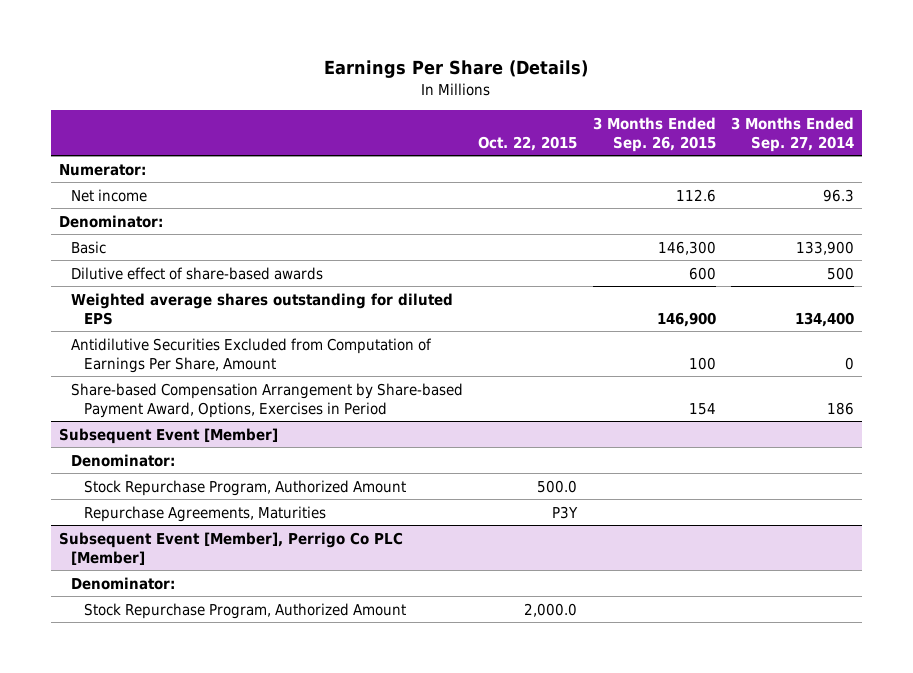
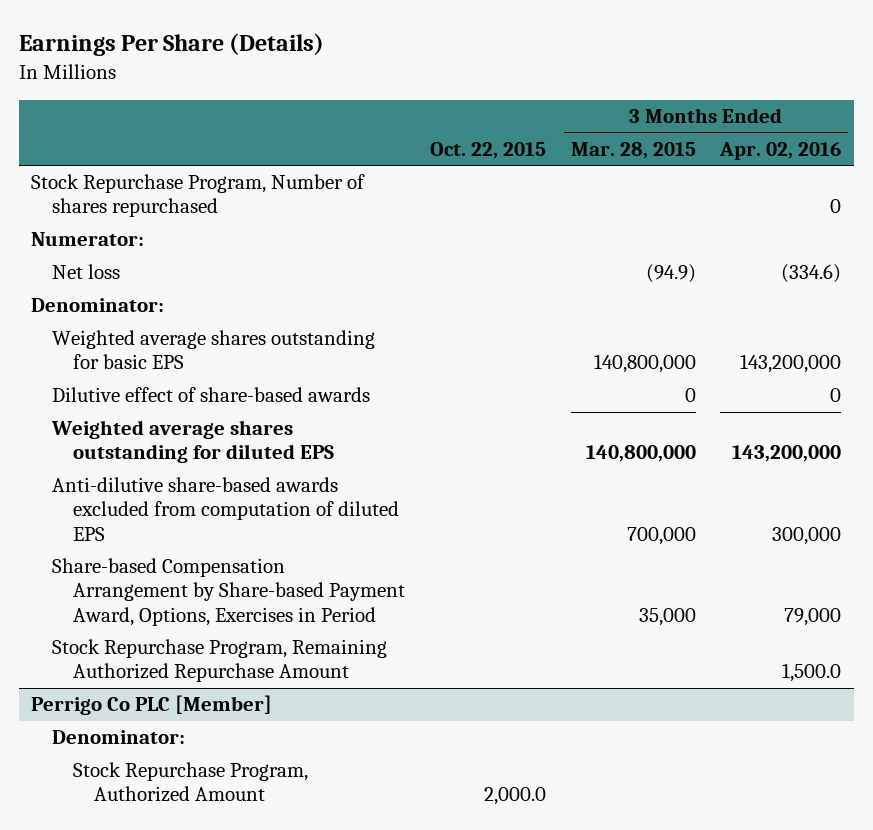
- | Oct. 22, 2015 | 3 Months Ended Sep. 26, 2015 | 3 Months Ended Sep. 27, 2014
+ | Oct. 22, 2015 | 3 Months Ended Mar. 28, 2015 | 3 Months Ended Apr. 02, 2016
+ Stock Repurchase Program, Number of shares repurchased | | | 0
- Net income | | 112.6 | 96.3
+ Net loss | | (94.9) | (334.6)
- Basic | | 146,300 | 133,900
+ Weighted average shares outstanding for basic EPS | | 140,800,000 | 143,200,000
- Antidilutive Securities Excluded from Computation of Earnings Per Share, Amount | | 100 | 0
+ Anti-dilutive share-based awards excluded from computation of diluted EPS | | 700,000 | 300,000
- Subsequent Event [Member]
- Denominator:
- Stock Repurchase Program, Authorized Amount | 500.0 | |
- Repurchase Agreements, Maturities | P3Y | |
- Subsequent Event [Member], Perrigo Co PLC [Member]
+ Stock Repurchase Program, Remaining Authorized Repurchase Amount | | | 1,500.0
+ Perrigo Co PLC [Member]

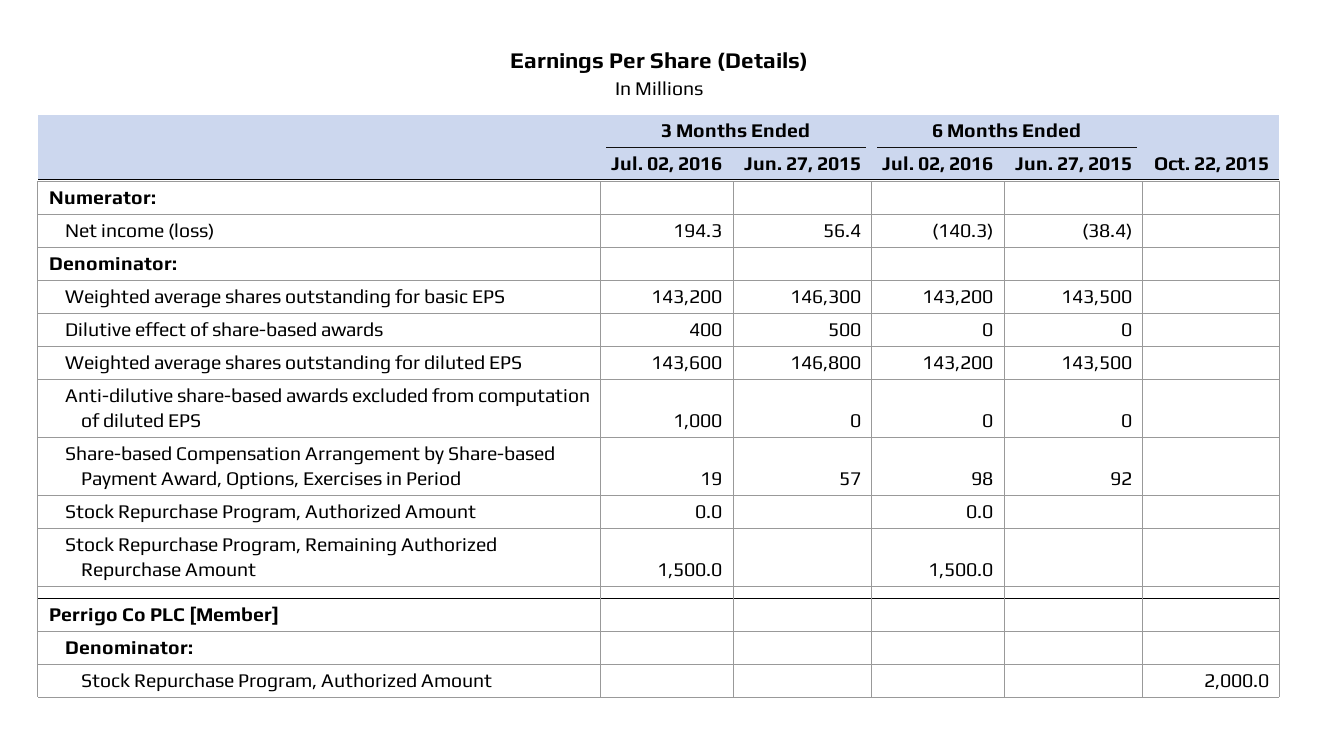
- | Oct. 22, 2015 | 3 Months Ended Mar. 28, 2015 | 3 Months Ended Apr. 02, 2016
+ | 3 Months Ended Jul. 02, 2016 | 3 Months Ended Jun. 27, 2015 | 6 Months Ended Jul. 02, 2016 | 6 Months Ended Jun. 27, 2015 | Oct. 22, 2015
- Stock Repurchase Program, Number of shares repurchased | | | 0
- Net loss | | (94.9) | (334.6)
+ Net income (loss) | 194.3 | 56.4 | (140.3) | (38.4) |
+ Stock Repurchase Program, Authorized Amount | 0.0 | | 0.0 | |

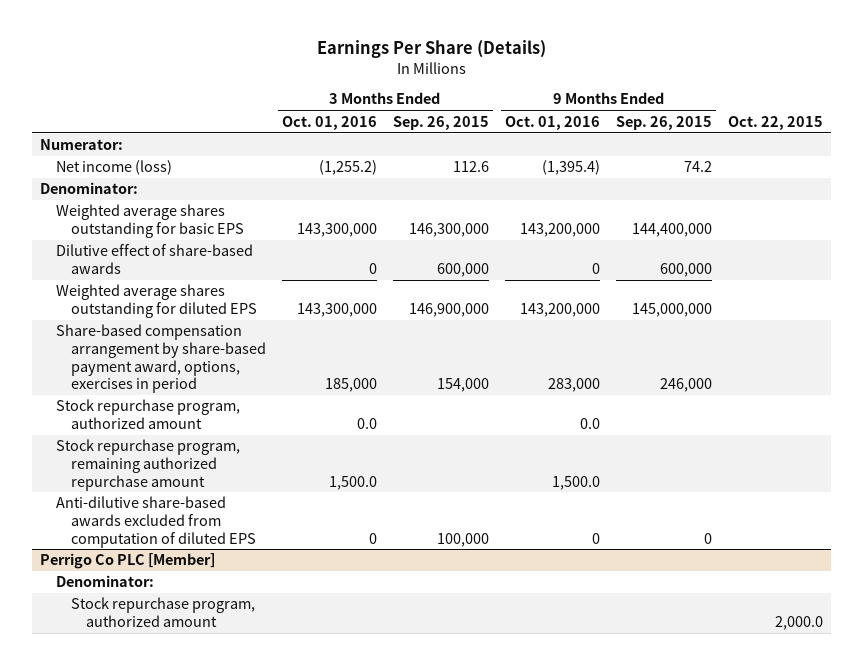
- | 3 Months Ended Jul. 02, 2016 | 3 Months Ended Jun. 27, 2015 | 6 Months Ended Jul. 02, 2016 | 6 Months Ended Jun. 27, 2015 | Oct. 22, 2015
+ | 3 Months Ended Oct. 01, 2016 | 3 Months Ended Sep. 26, 2015 | 9 Months Ended Oct. 01, 2016 | 9 Months Ended Sep. 26, 2015 | Oct. 22, 2015
+ Share-based compensation arrangement by share-based payment award, options, exercises in period | 185,000 | 154,000 | 283,000 | 246,000 |
+ Stock repurchase program, authorized amount | 0.0 | | 0.0 | |
+ Stock repurchase program, remaining authorized repurchase amount | 1,500.0 | | 1,500.0 | |
- Share-based Compensation Arrangement by Share-based Payment Award, Options, Exercises in Period | 19 | 57 | 98 | 92 |
- Stock Repurchase Program, Authorized Amount | 0.0 | | 0.0 | |
- Stock Repurchase Program, Remaining Authorized Repurchase Amount | 1,500.0 | | 1,500.0 | |
@ Perrigo Co PLC [Member]
- Stock Repurchase Program, Authorized Amount | | | | | 2,000.0
+ Stock repurchase program, authorized amount | | | | | 2,000.0

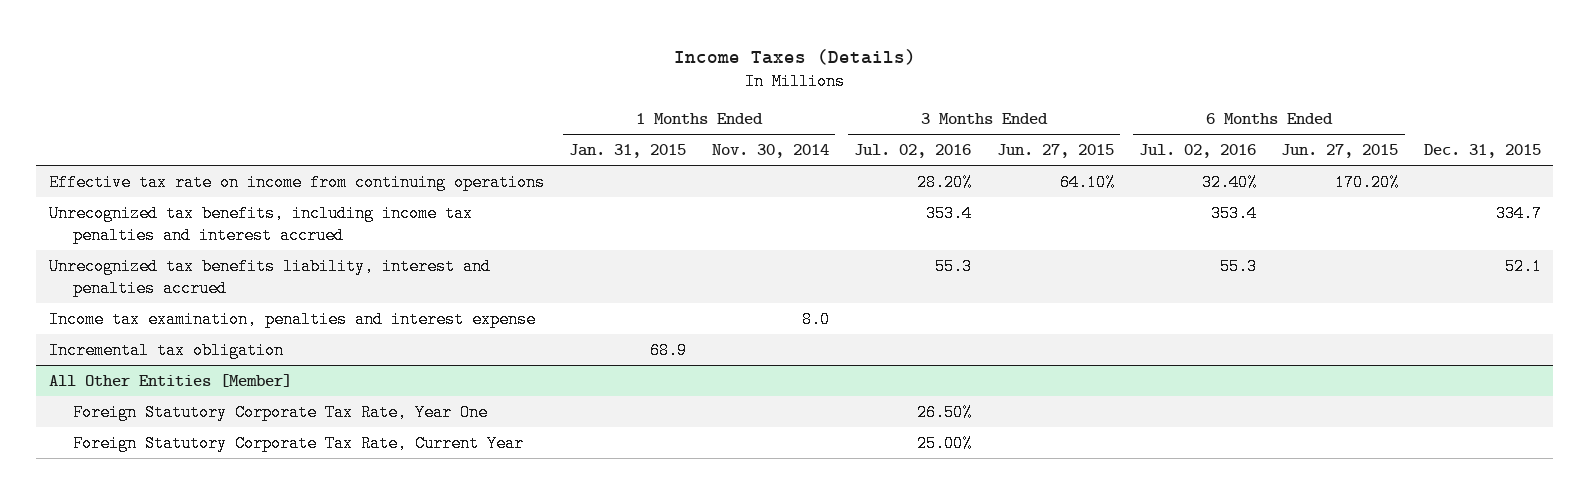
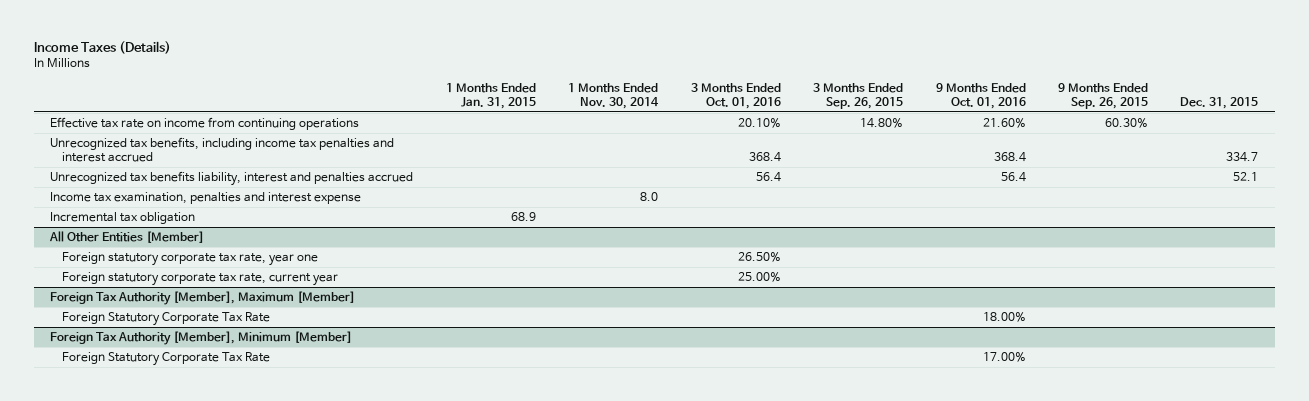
- | 1 Months Ended Jan. 31, 2015 | 1 Months Ended Nov. 30, 2014 | 3 Months Ended Jul. 02, 2016 | 3 Months Ended Jun. 27, 2015 | 6 Months Ended Jul. 02, 2016 | 6 Months Ended Jun. 27, 2015 | Dec. 31, 2015
+ | 1 Months Ended Jan. 31, 2015 | 1 Months Ended Nov. 30, 2014 | 3 Months Ended Oct. 01, 2016 | 3 Months Ended Sep. 26, 2015 | 9 Months Ended Oct. 01, 2016 | 9 Months Ended Sep. 26, 2015 | Dec. 31, 2015
@ All Other Entities [Member]
- Foreign Statutory Corporate Tax Rate, Year One | | | 26.50% | | | |
- Foreign Statutory Corporate Tax Rate, Current Year | | | 25.00% | | | |
+ Foreign statutory corporate tax rate, year one | | | 26.50% | | | |
+ Foreign statutory corporate tax rate, current year | | | 25.00% | | | |
+ Foreign Tax Authority [Member], Maximum [Member]
+ Foreign Statutory Corporate Tax Rate | | | | | 18.00% | |
+ Foreign Tax Authority [Member], Minimum [Member]
+ Foreign Statutory Corporate Tax Rate | | | | | 17.00% | |

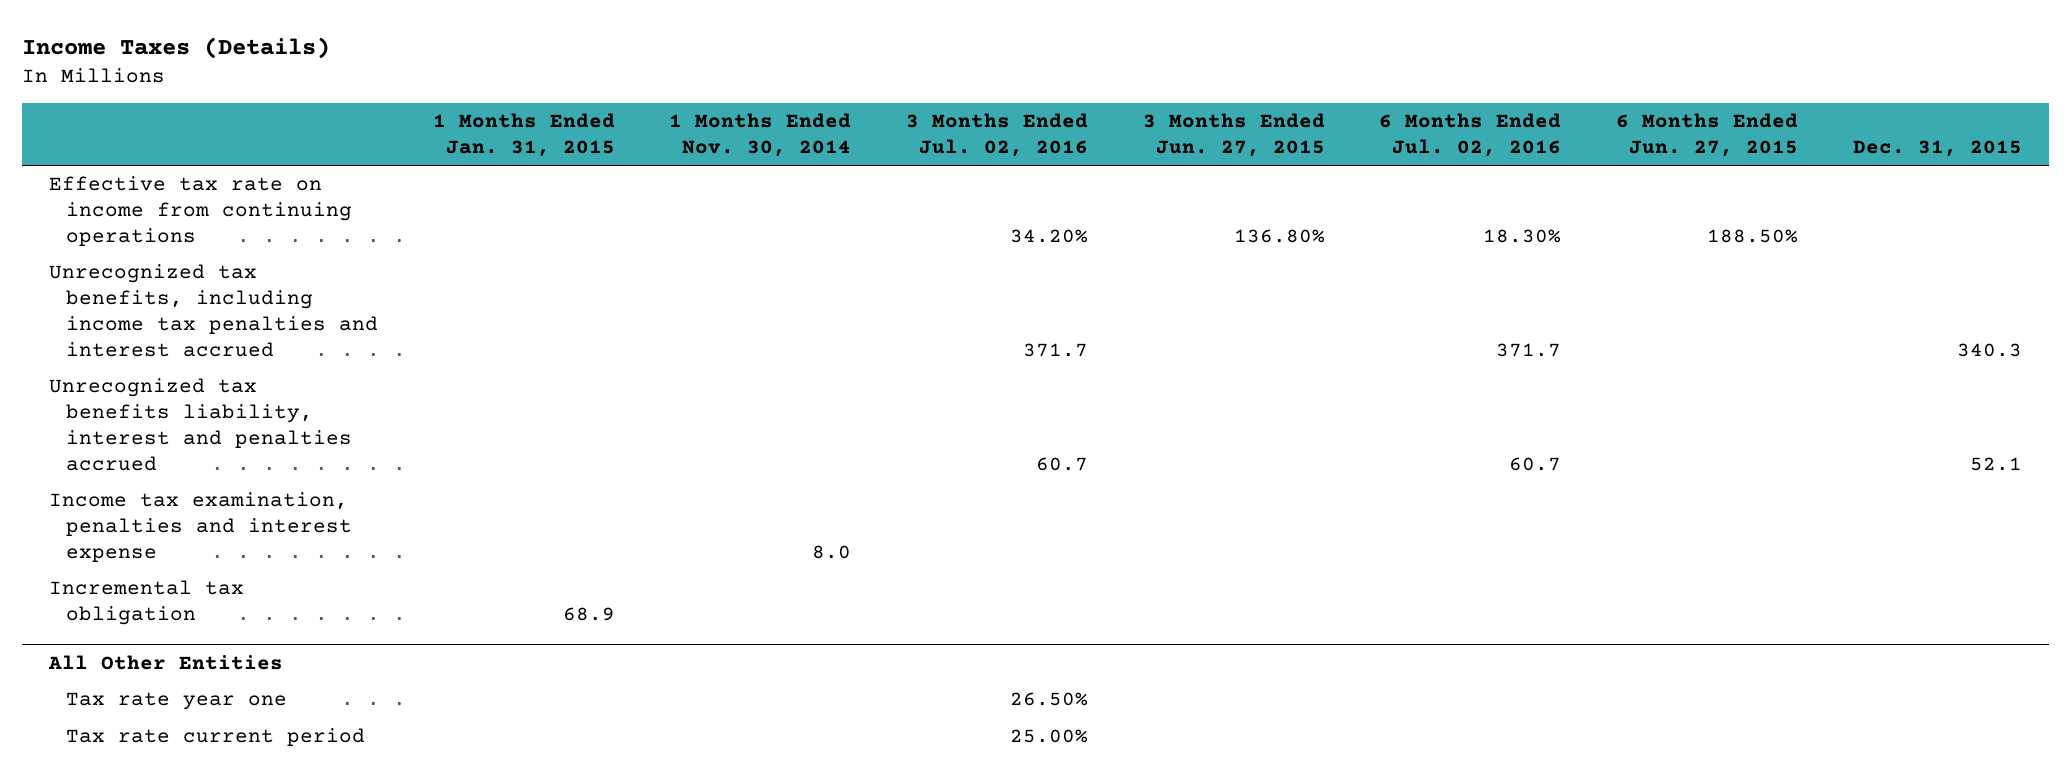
- | 1 Months Ended Jan. 31, 2015 | 1 Months Ended Nov. 30, 2014 | 3 Months Ended Oct. 01, 2016 | 3 Months Ended Sep. 26, 2015 | 9 Months Ended Oct. 01, 2016 | 9 Months Ended Sep. 26, 2015 | Dec. 31, 2015
+ | 1 Months Ended Jan. 31, 2015 | 1 Months Ended Nov. 30, 2014 | 3 Months Ended Jul. 02, 2016 | 3 Months Ended Jun. 27, 2015 | 6 Months Ended Jul. 02, 2016 | 6 Months Ended Jun. 27, 2015 | Dec. 31, 2015
- Unrecognized tax benefits, including income tax penalties and interest accrued | | | 368.4 | | 368.4 | | 334.7
+ Unrecognized tax benefits, including income tax penalties and interest accrued | | | 371.7 | | 371.7 | | 340.3
- All Other Entities [Member]
- Foreign statutory corporate tax rate, year one | | | 26.50% | | | |
- Foreign statutory corporate tax rate, current year | | | 25.00% | | | |
- Foreign Tax Authority [Member], Maximum [Member]
- Foreign Statutory Corporate Tax Rate | | | | | 18.00% | |
- Foreign Tax Authority [Member], Minimum [Member]
- Foreign Statutory Corporate Tax Rate | | | | | 17.00% | |
+ All Other Entities
+ Tax rate year one | | | 26.50% | | | |
+ Tax rate current period | | | 25.00% | | | |

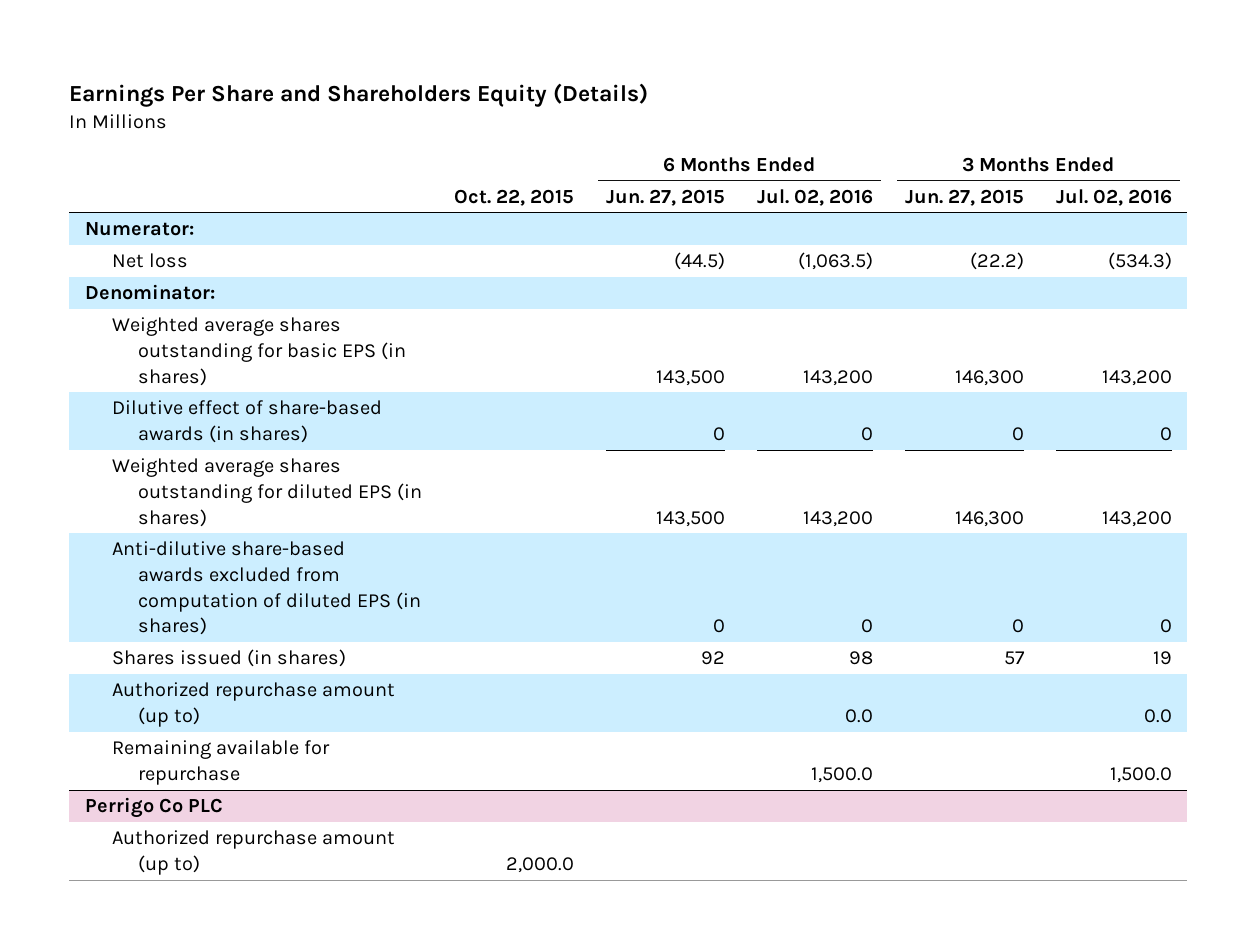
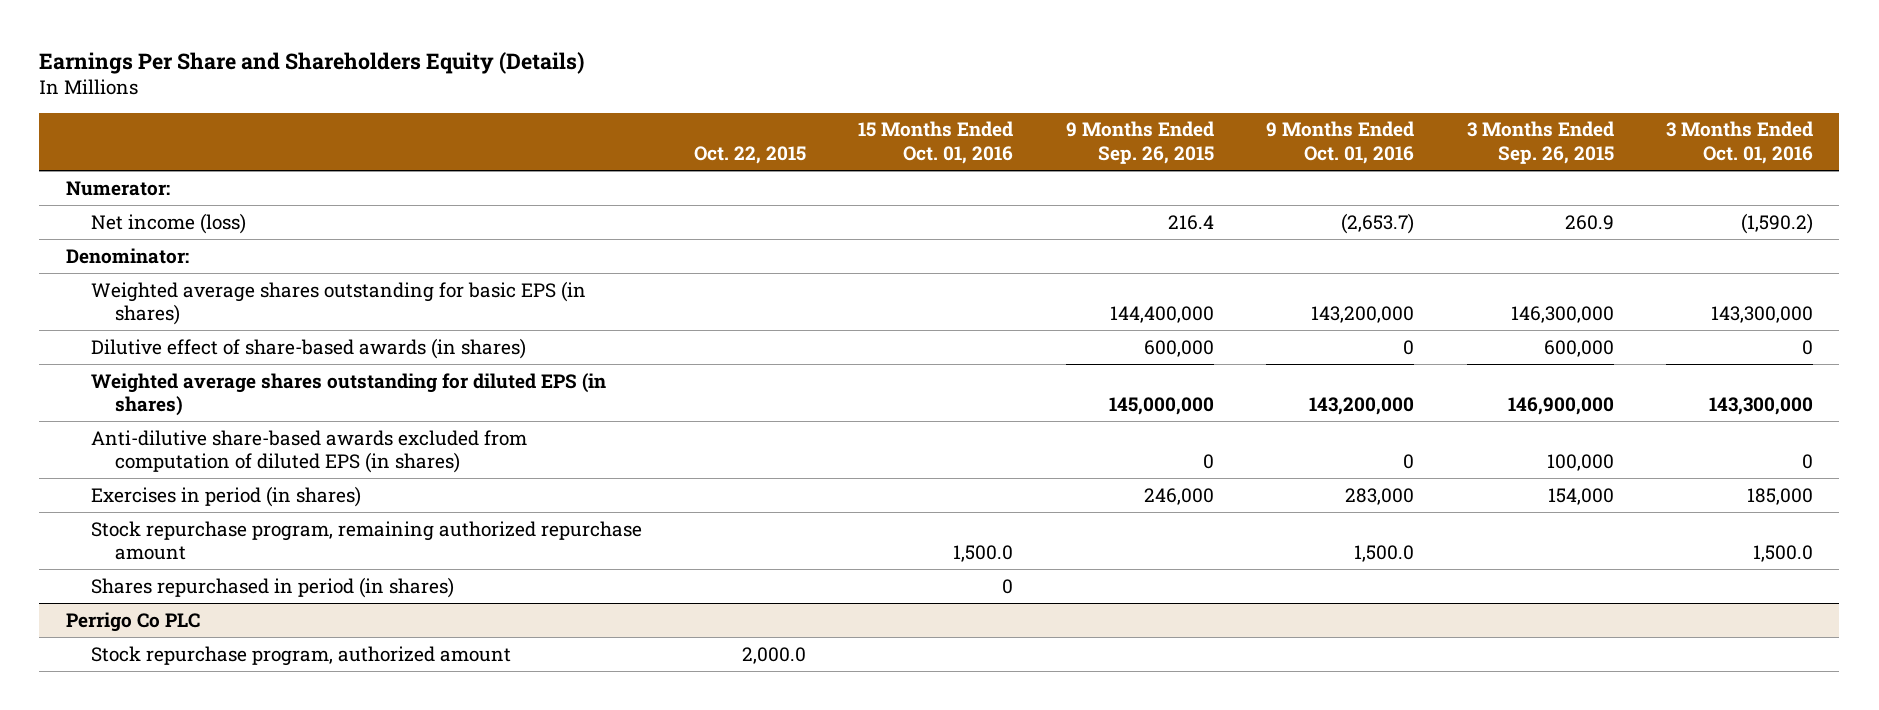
- | Oct. 22, 2015 | 6 Months Ended Jun. 27, 2015 | 6 Months Ended Jul. 02, 2016 | 3 Months Ended Jun. 27, 2015 | 3 Months Ended Jul. 02, 2016
+ | Oct. 22, 2015 | 15 Months Ended Oct. 01, 2016 | 9 Months Ended Sep. 26, 2015 | 9 Months Ended Oct. 01, 2016 | 3 Months Ended Sep. 26, 2015 | 3 Months Ended Oct. 01, 2016
- Net loss | | (44.5) | (1,063.5) | (22.2) | (534.3)
+ Net income (loss) | | | 216.4 | (2,653.7) | 260.9 | (1,590.2)
- Shares issued (in shares) | | 92 | 98 | 57 | 19
- Authorized repurchase amount (up to) | | | 0.0 | | 0.0
- Remaining available for repurchase | | | 1,500.0 | | 1,500.0
+ Exercises in period (in shares) | | | 246,000 | 283,000 | 154,000 | 185,000
+ Stock repurchase program, remaining authorized repurchase amount | | 1,500.0 | | 1,500.0 | | 1,500.0
+ Shares repurchased in period (in shares) | | 0 | | | |
@ Perrigo Co PLC
- Authorized repurchase amount (up to) | 2,000.0 | | | |
+ Stock repurchase program, authorized amount | 2,000.0 | | | | |

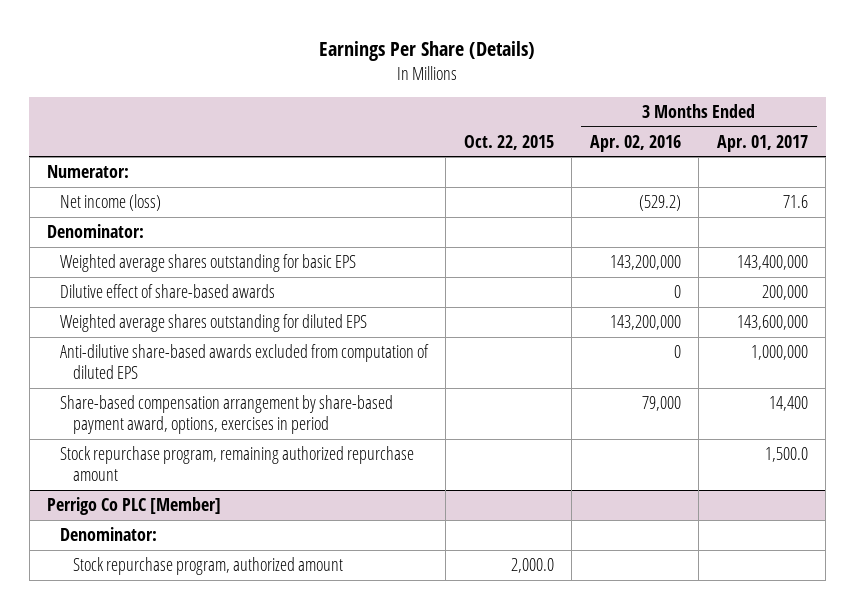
- Earnings Per Share and Shareholders Equity (Details)
+ Earnings Per Share (Details)
- | Oct. 22, 2015 | 15 Months Ended Oct. 01, 2016 | 9 Months Ended Sep. 26, 2015 | 9 Months Ended Oct. 01, 2016 | 3 Months Ended Sep. 26, 2015 | 3 Months Ended Oct. 01, 2016
+ | Oct. 22, 2015 | 3 Months Ended Apr. 02, 2016 | 3 Months Ended Apr. 01, 2017
- Weighted average shares outstanding for basic EPS (in shares) | | | 144,400,000 | 143,200,000 | 146,300,000 | 143,300,000
- Dilutive effect of share-based awards (in shares) | | | 600,000 | 0 | 600,000 | 0
- Weighted average shares outstanding for diluted EPS (in shares) | | | 145,000,000 | 143,200,000 | 146,900,000 | 143,300,000
- Anti-dilutive share-based awards excluded from computation of diluted EPS (in shares) | | | 0 | 0 | 100,000 | 0
- Exercises in period (in shares) | | | 246,000 | 283,000 | 154,000 | 185,000
+ Weighted average shares outstanding for basic EPS | | 143,200,000 | 143,400,000
+ Dilutive effect of share-based awards | | 0 | 200,000
+ Weighted average shares outstanding for diluted EPS | | 143,200,000 | 143,600,000
+ Anti-dilutive share-based awards excluded from computation of diluted EPS | | 0 | 1,000,000
+ Share-based compensation arrangement by share-based payment award, options, exercises in period | | 79,000 | 14,400
- Shares repurchased in period (in shares) | | 0 | | | |
- Perrigo Co PLC
+ Perrigo Co PLC [Member]
+ Denominator:

